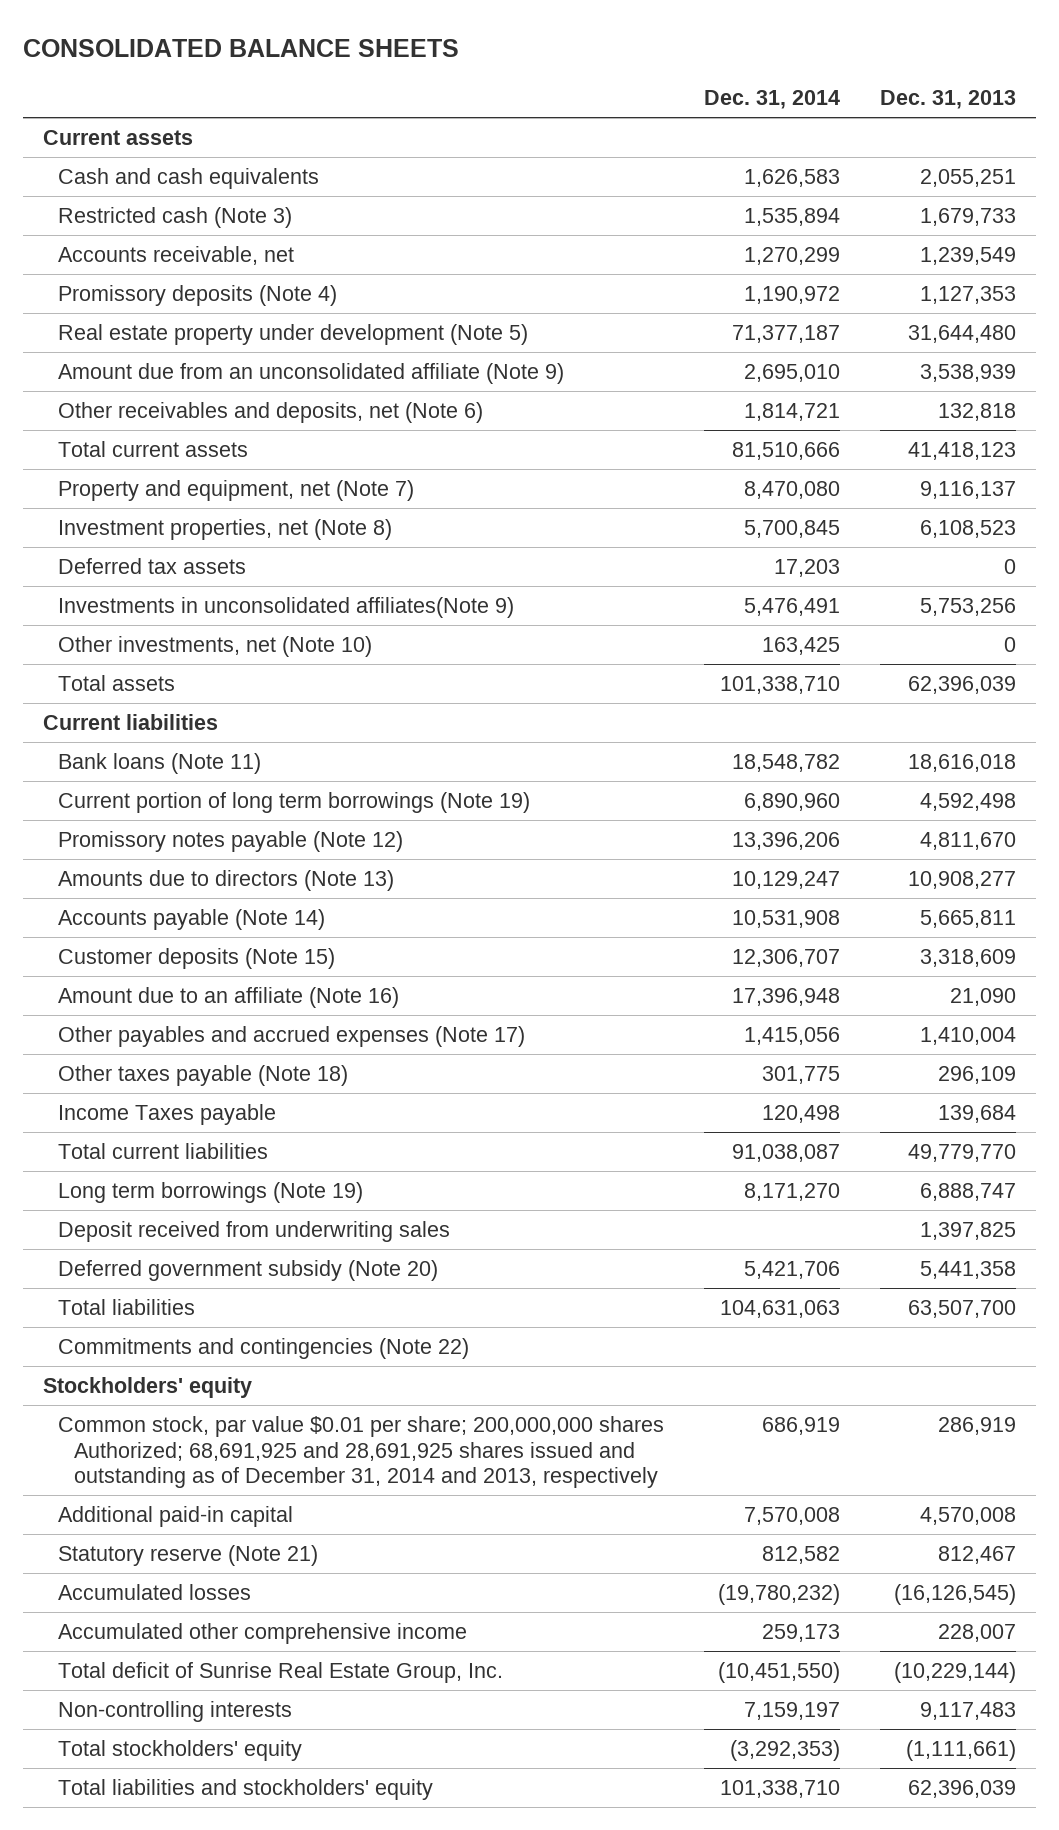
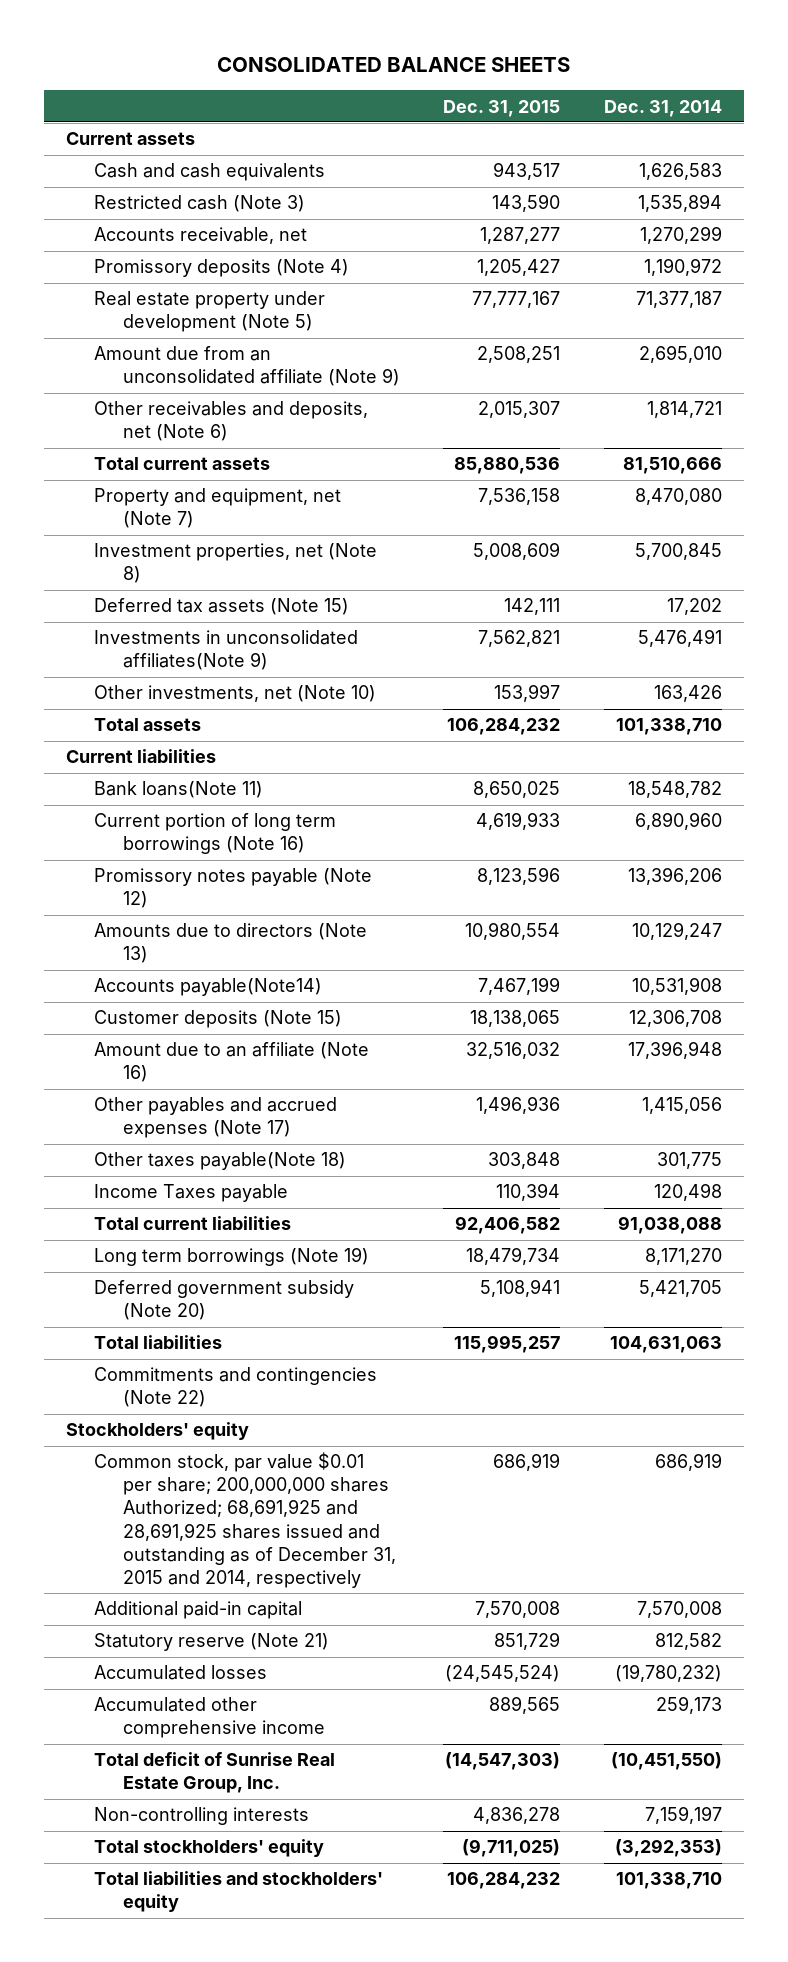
- | Dec. 31, 2014 | Dec. 31, 2013
+ | Dec. 31, 2015 | Dec. 31, 2014
- Deferred tax assets | 17,203 | 0
+ Deferred tax assets (Note 15) | 142,111 | 17,202
- Other investments, net (Note 10) | 163,425 | 0
+ Other investments, net (Note 10) | 153,997 | 163,426
- Bank loans (Note 11) | 18,548,782 | 18,616,018
- Current portion of long term borrowings (Note 19) | 6,890,960 | 4,592,498
+ Bank loans(Note 11) | 8,650,025 | 18,548,782
+ Current portion of long term borrowings (Note 16) | 4,619,933 | 6,890,960
- Accounts payable (Note 14) | 10,531,908 | 5,665,811
- Customer deposits (Note 15) | 12,306,707 | 3,318,609
+ Accounts payable(Note14) | 7,467,199 | 10,531,908
+ Customer deposits (Note 15) | 18,138,065 | 12,306,708
- Other taxes payable (Note 18) | 301,775 | 296,109
+ Other taxes payable(Note 18) | 303,848 | 301,775
- Total current liabilities | 91,038,087 | 49,779,770
+ Total current liabilities | 92,406,582 | 91,038,088
- Deposit received from underwriting sales | | 1,397,825
- Deferred government subsidy (Note 20) | 5,421,706 | 5,441,358
+ Deferred government subsidy (Note 20) | 5,108,941 | 5,421,705
- Common stock, par value $0.01 per share; 200,000,000 shares Authorized; 68,691,925 and 28,691,925 shares issued and outstanding as of December 31, 2014 and 2013, respectively | 686,919 | 286,919
+ Common stock, par value $0.01 per share; 200,000,000 shares Authorized; 68,691,925 and 28,691,925 shares issued and outstanding as of December 31, 2015 and 2014, respectively | 686,919 | 686,919

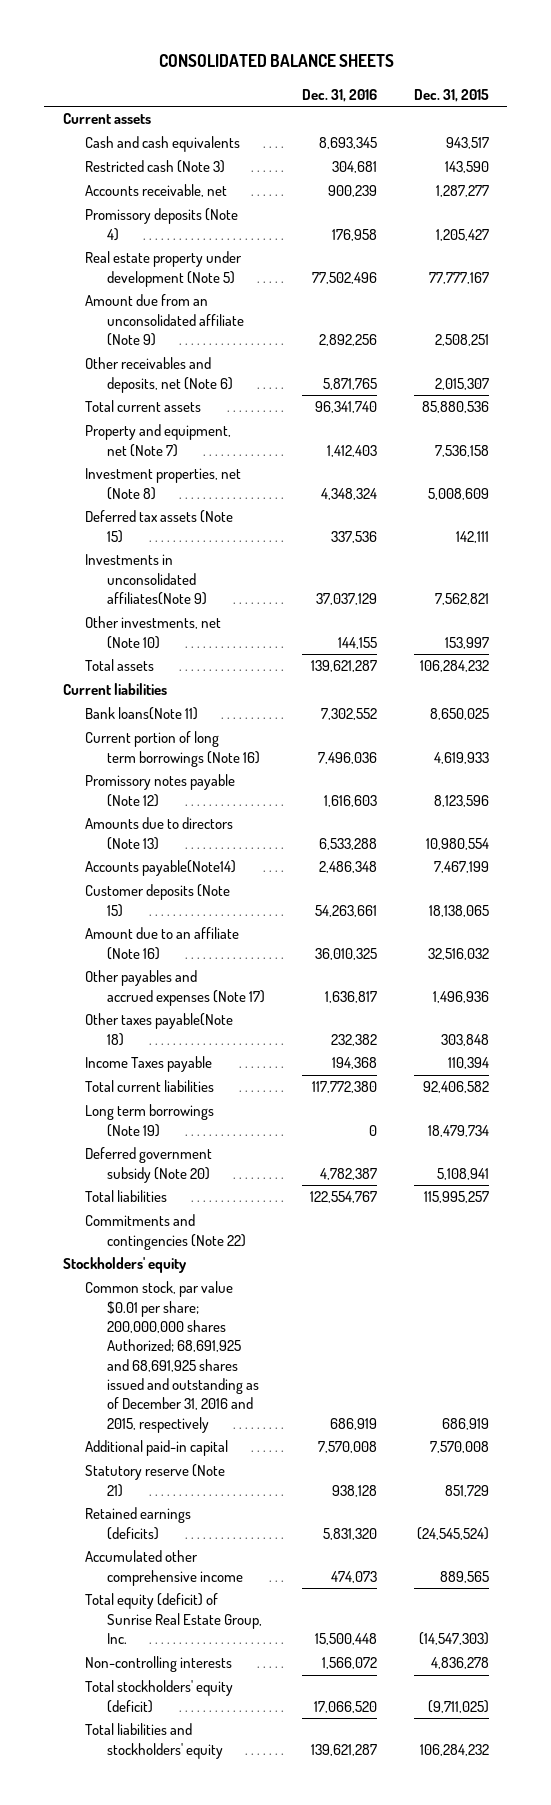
- | Dec. 31, 2015 | Dec. 31, 2014
+ | Dec. 31, 2016 | Dec. 31, 2015
- Common stock, par value $0.01 per share; 200,000,000 shares Authorized; 68,691,925 and 28,691,925 shares issued and outstanding as of December 31, 2015 and 2014, respectively | 686,919 | 686,919
+ Common stock, par value $0.01 per share; 200,000,000 shares Authorized; 68,691,925 and 68,691,925 shares issued and outstanding as of December 31, 2016 and 2015, respectively | 686,919 | 686,919
- Accumulated losses | (24,545,524) | (19,780,232)
+ Retained earnings (deficits) | 5,831,320 | (24,545,524)
- Total deficit of Sunrise Real Estate Group, Inc. | (14,547,303) | (10,451,550)
+ Total equity (deficit) of Sunrise Real Estate Group, Inc. | 15,500,448 | (14,547,303)
- Total stockholders' equity | (9,711,025) | (3,292,353)
+ Total stockholders' equity (deficit) | 17,066,520 | (9,711,025)

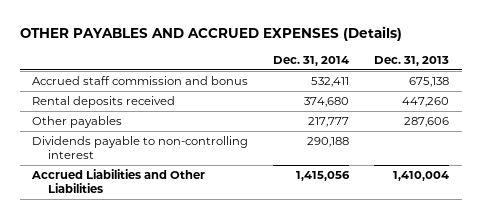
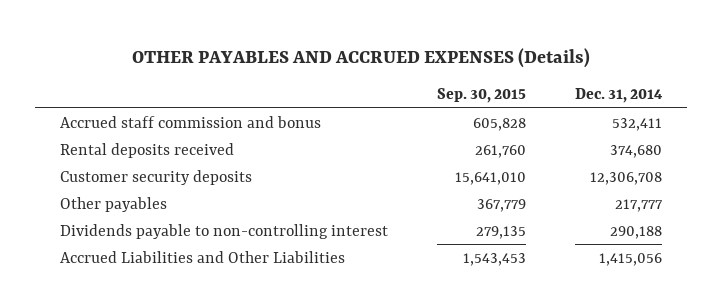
- | Dec. 31, 2014 | Dec. 31, 2013
+ | Sep. 30, 2015 | Dec. 31, 2014
+ Customer security deposits | 15,641,010 | 12,306,708

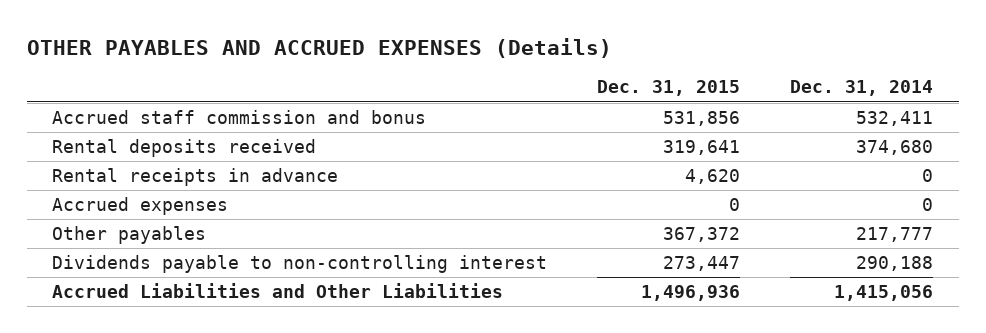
- | Sep. 30, 2015 | Dec. 31, 2014
+ | Dec. 31, 2015 | Dec. 31, 2014
- Customer security deposits | 15,641,010 | 12,306,708
+ Rental receipts in advance | 4,620 | 0
+ Accrued expenses | 0 | 0

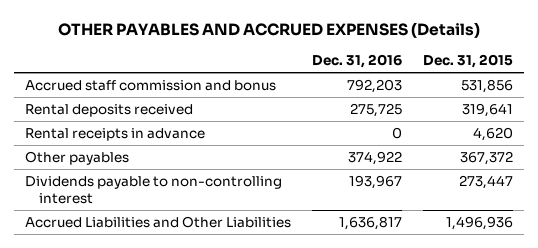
- | Dec. 31, 2015 | Dec. 31, 2014
+ | Dec. 31, 2016 | Dec. 31, 2015
- Accrued expenses | 0 | 0

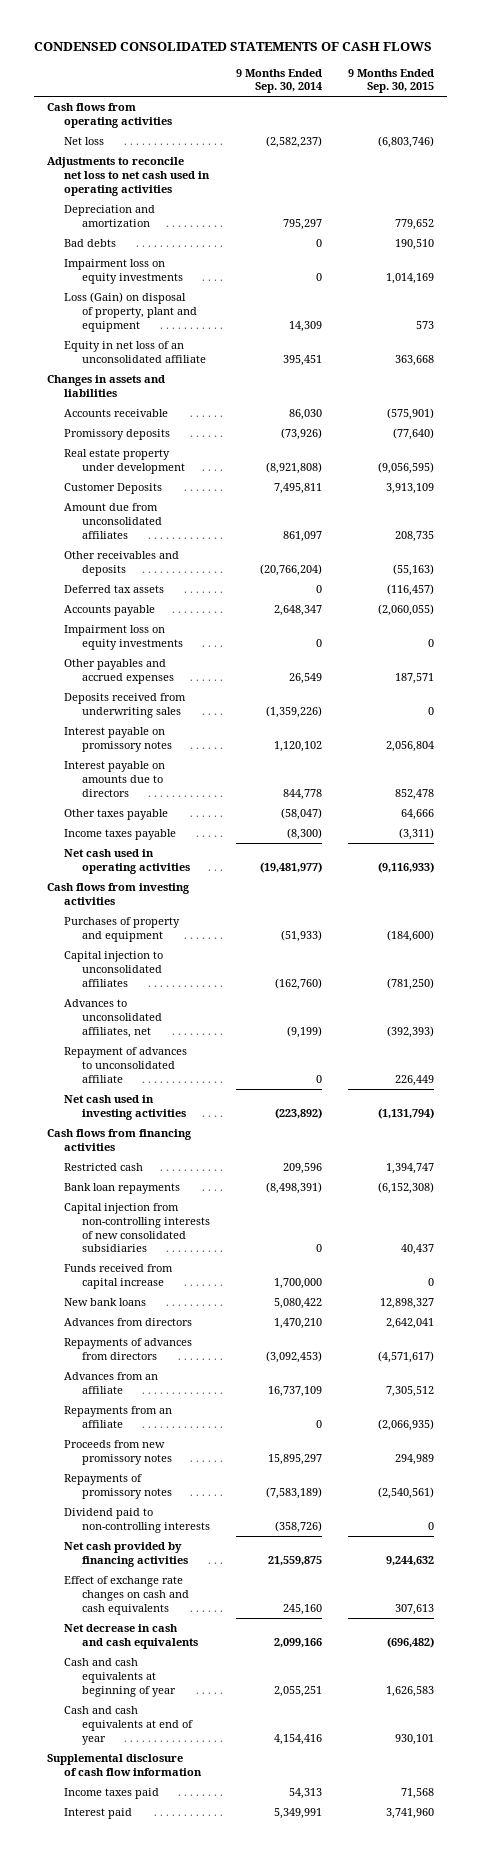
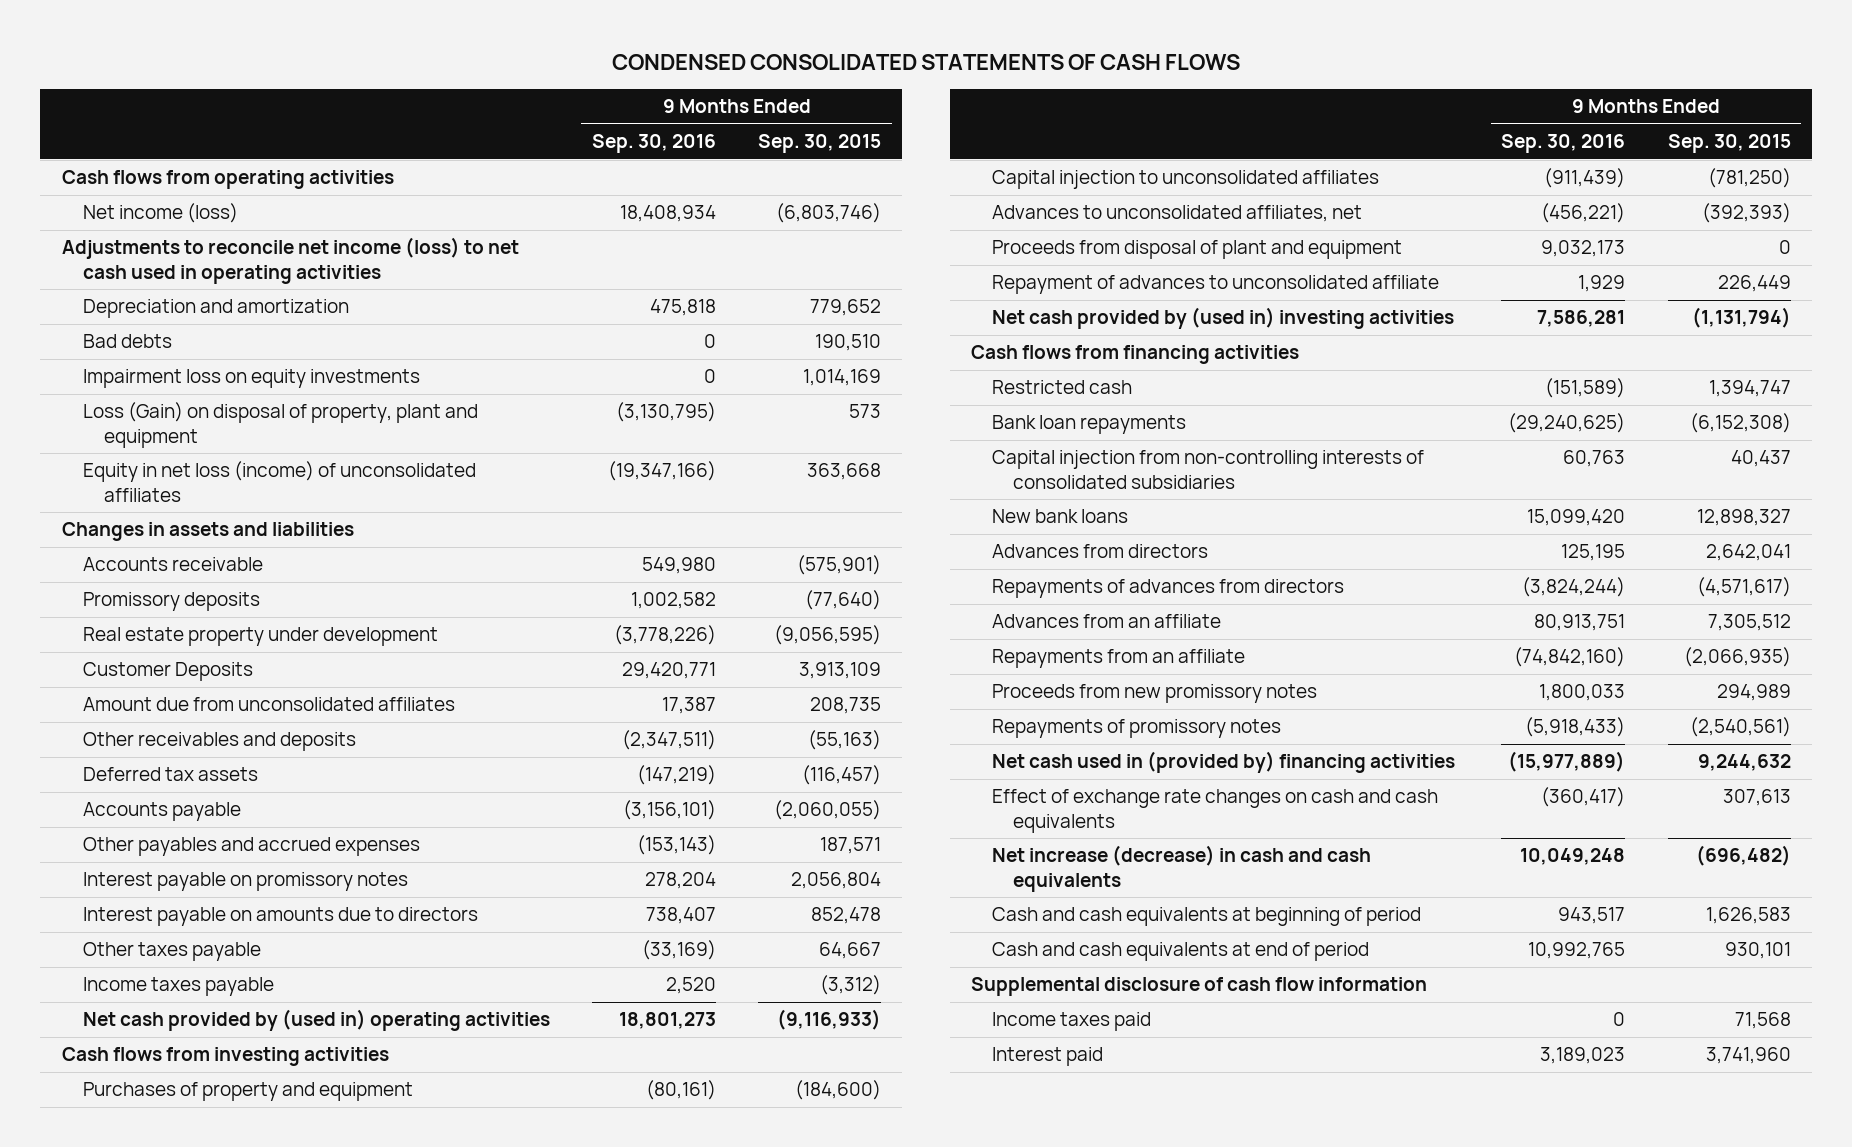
- | 9 Months Ended Sep. 30, 2014 | 9 Months Ended Sep. 30, 2015
+ | 9 Months Ended Sep. 30, 2016 | 9 Months Ended Sep. 30, 2015
- Net loss | (2,582,237) | (6,803,746)
- Adjustments to reconcile net loss to net cash used in operating activities
+ Net income (loss) | 18,408,934 | (6,803,746)
+ Adjustments to reconcile net income (loss) to net cash used in operating activities
- Equity in net loss of an unconsolidated affiliate | 395,451 | 363,668
+ Equity in net loss (income) of unconsolidated affiliates | (19,347,166) | 363,668
- Impairment loss on equity investments | 0 | 0
- Deposits received from underwriting sales | (1,359,226) | 0
- Other taxes payable | (58,047) | 64,666
- Income taxes payable | (8,300) | (3,311)
- Net cash used in operating activities | (19,481,977) | (9,116,933)
+ Other taxes payable | (33,169) | 64,667
+ Income taxes payable | 2,520 | (3,312)
+ Net cash provided by (used in) operating activities | 18,801,273 | (9,116,933)
+ Proceeds from disposal of plant and equipment | 9,032,173 | 0
- Net cash used in investing activities | (223,892) | (1,131,794)
+ Net cash provided by (used in) investing activities | 7,586,281 | (1,131,794)
- Capital injection from non-controlling interests of new consolidated subsidiaries | 0 | 40,437
- Funds received from capital increase | 1,700,000 | 0
+ Capital injection from non-controlling interests of consolidated subsidiaries | 60,763 | 40,437
- Dividend paid to non-controlling interests | (358,726) | 0
- Net cash provided by financing activities | 21,559,875 | 9,244,632
+ Net cash used in (provided by) financing activities | (15,977,889) | 9,244,632
- Net decrease in cash and cash equivalents | 2,099,166 | (696,482)
- Cash and cash equivalents at beginning of year | 2,055,251 | 1,626,583
- Cash and cash equivalents at end of year | 4,154,416 | 930,101
+ Net increase (decrease) in cash and cash equivalents | 10,049,248 | (696,482)
+ Cash and cash equivalents at beginning of period | 943,517 | 1,626,583
+ Cash and cash equivalents at end of period | 10,992,765 | 930,101

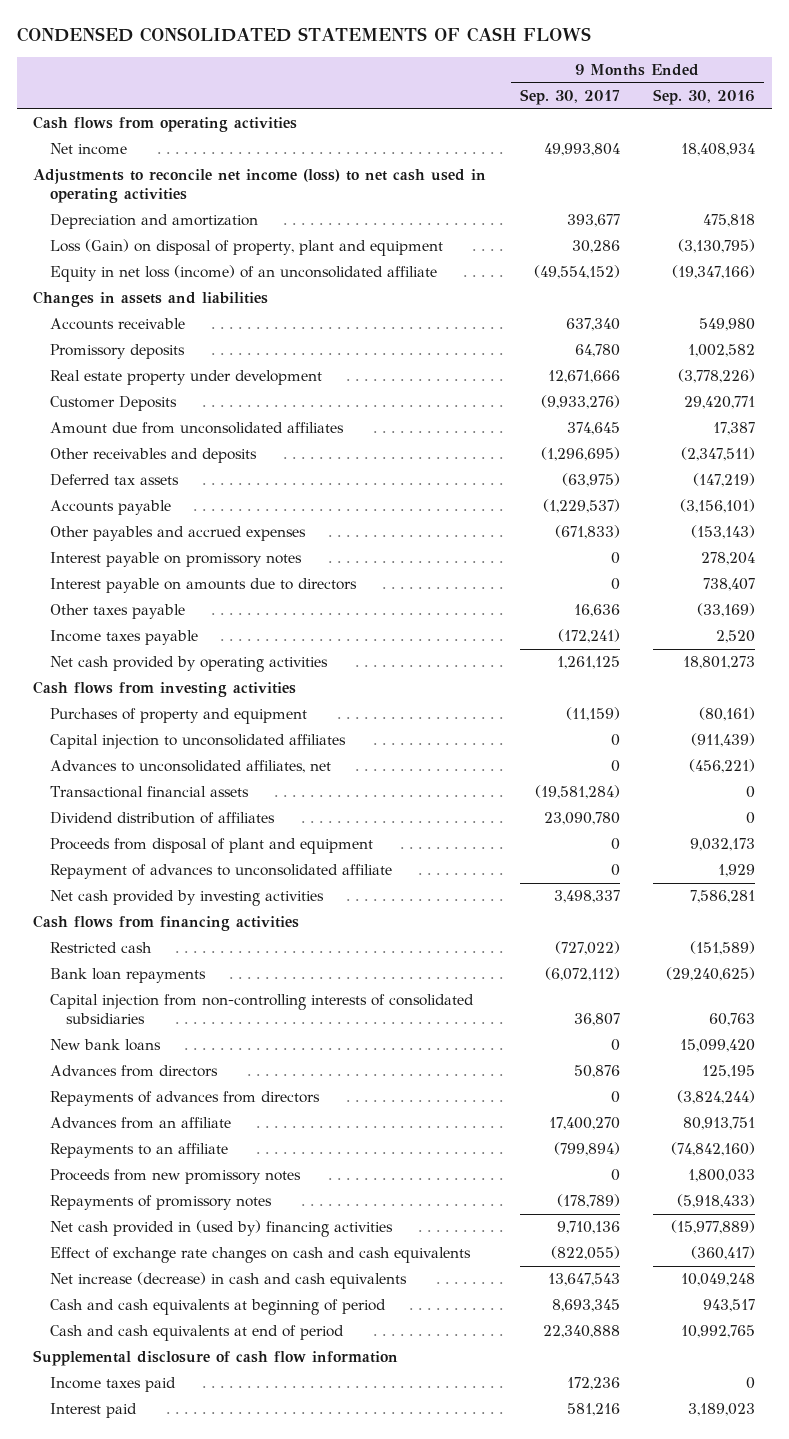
- | 9 Months Ended Sep. 30, 2016 | 9 Months Ended Sep. 30, 2015
+ | 9 Months Ended Sep. 30, 2017 | 9 Months Ended Sep. 30, 2016
- Net income (loss) | 18,408,934 | (6,803,746)
+ Net income | 49,993,804 | 18,408,934
- Bad debts | 0 | 190,510
- Impairment loss on equity investments | 0 | 1,014,169
- Equity in net loss (income) of unconsolidated affiliates | (19,347,166) | 363,668
+ Equity in net loss (income) of an unconsolidated affiliate | (49,554,152) | (19,347,166)
- Net cash provided by (used in) operating activities | 18,801,273 | (9,116,933)
+ Net cash provided by operating activities | 1,261,125 | 18,801,273
+ Transactional financial assets | (19,581,284) | 0
+ Dividend distribution of affiliates | 23,090,780 | 0
- Net cash provided by (used in) investing activities | 7,586,281 | (1,131,794)
+ Net cash provided by investing activities | 3,498,337 | 7,586,281
- Repayments from an affiliate | (74,842,160) | (2,066,935)
+ Repayments to an affiliate | (799,894) | (74,842,160)
- Net cash used in (provided by) financing activities | (15,977,889) | 9,244,632
+ Net cash provided in (used by) financing activities | 9,710,136 | (15,977,889)

